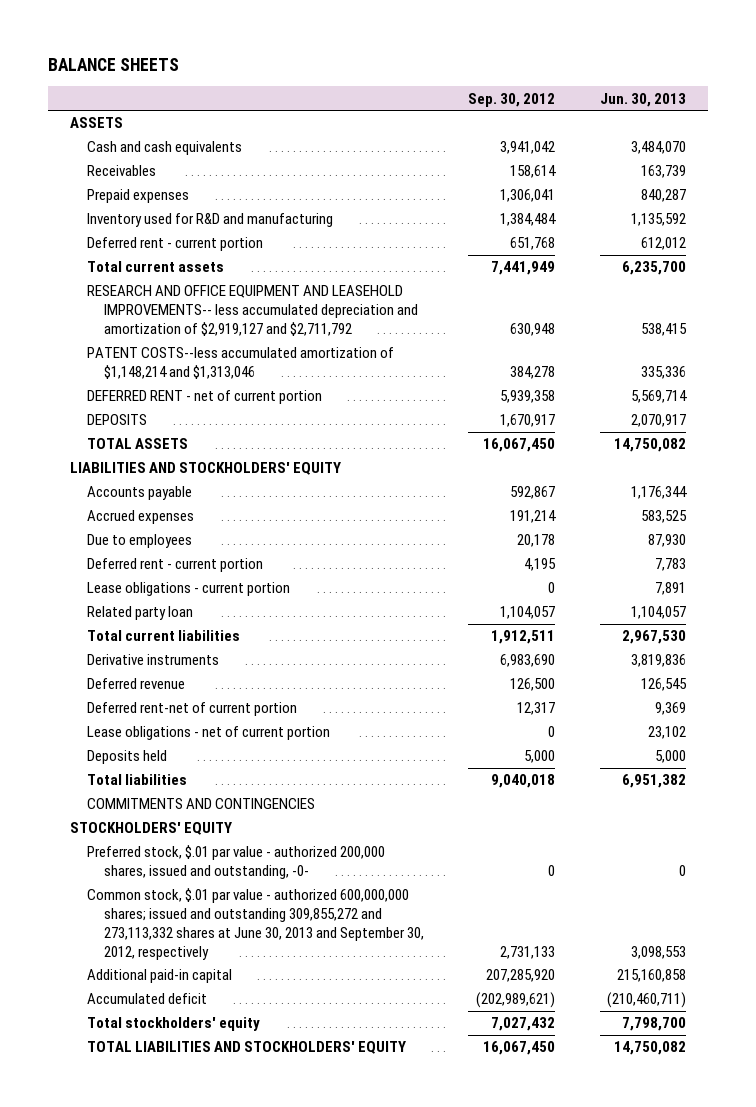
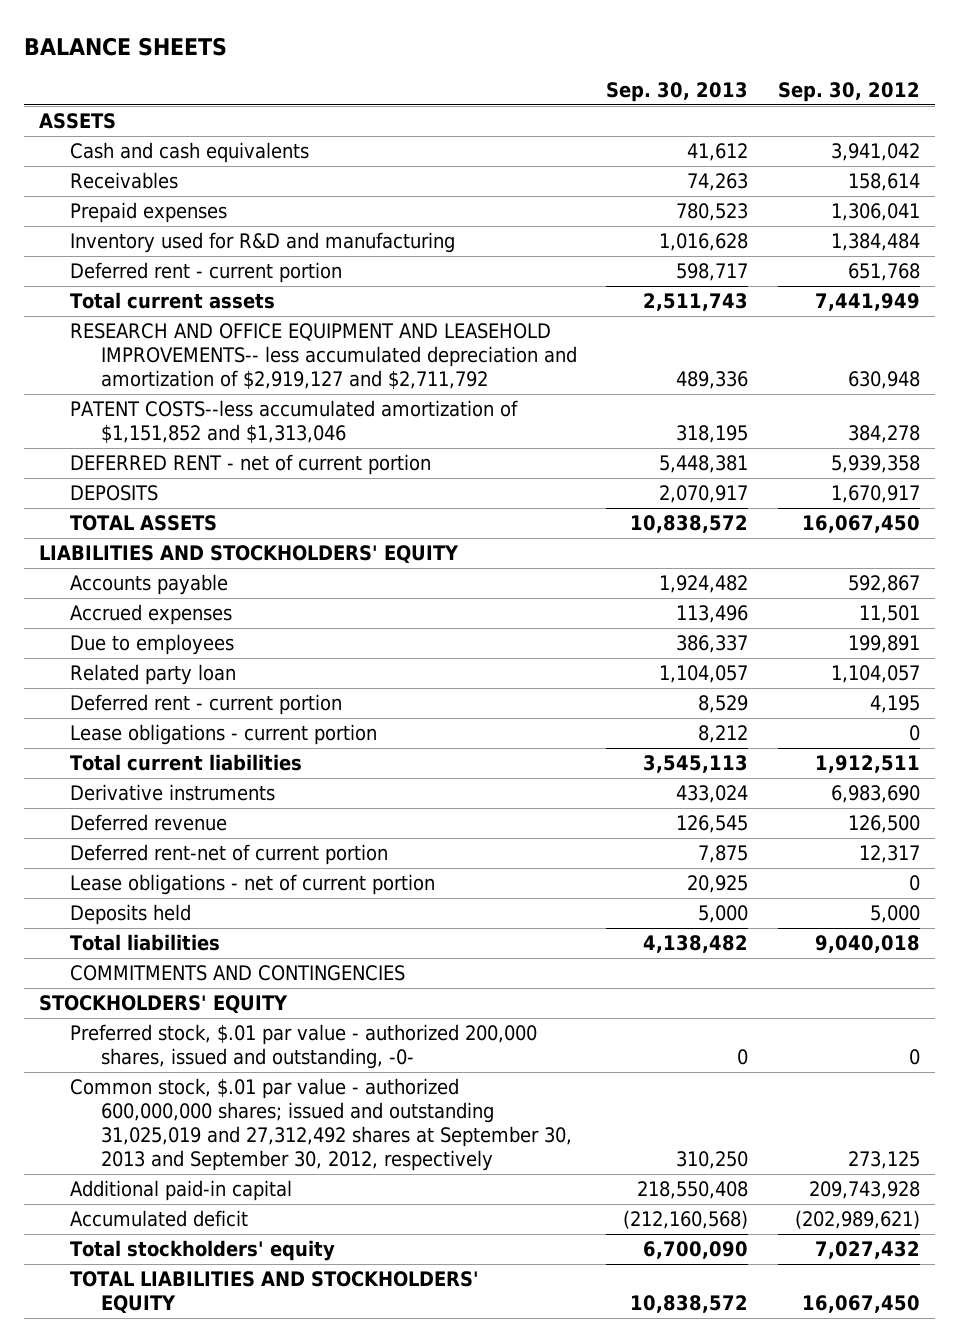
- | Sep. 30, 2012 | Jun. 30, 2013
+ | Sep. 30, 2013 | Sep. 30, 2012
- PATENT COSTS--less accumulated amortization of $1,148,214 and $1,313,046 | 384,278 | 335,336
+ PATENT COSTS--less accumulated amortization of $1,151,852 and $1,313,046 | 318,195 | 384,278
- Accrued expenses | 191,214 | 583,525
- Due to employees | 20,178 | 87,930
+ Accrued expenses | 113,496 | 11,501
+ Due to employees | 386,337 | 199,891
moved up: Related party loan | 1,104,057 | 1,104,057
- Common stock, $.01 par value - authorized 600,000,000 shares; issued and outstanding 309,855,272 and 273,113,332 shares at June 30, 2013 and September 30, 2012, respectively | 2,731,133 | 3,098,553
- Additional paid-in capital | 207,285,920 | 215,160,858
+ Common stock, $.01 par value - authorized 600,000,000 shares; issued and outstanding 31,025,019 and 27,312,492 shares at September 30, 2013 and September 30, 2012, respectively | 310,250 | 273,125
+ Additional paid-in capital | 218,550,408 | 209,743,928

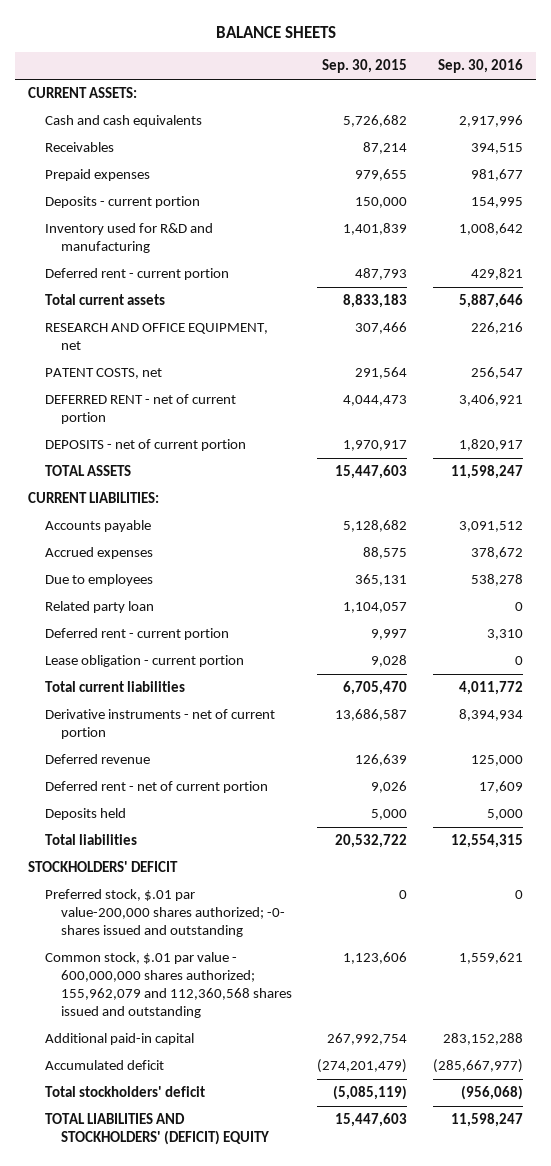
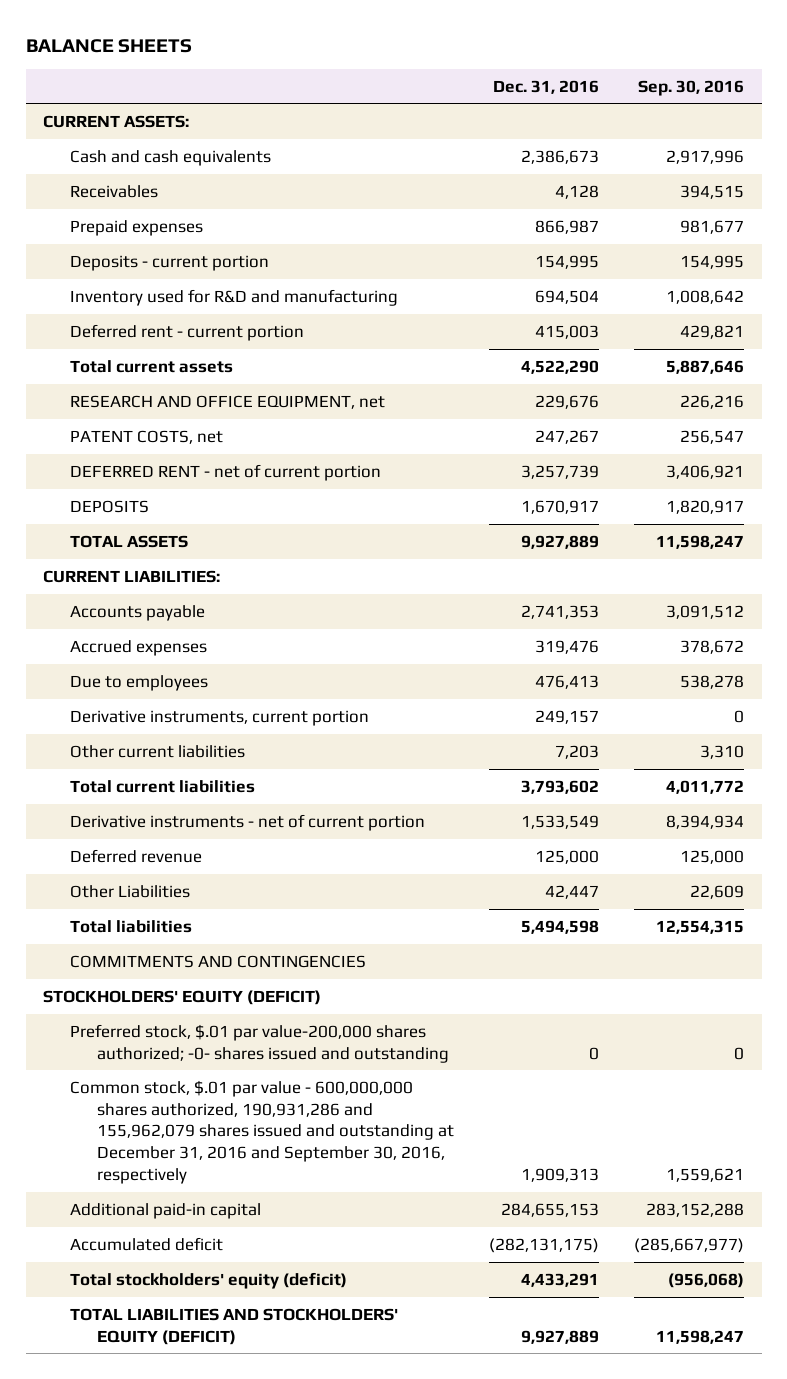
- | Sep. 30, 2015 | Sep. 30, 2016
+ | Dec. 31, 2016 | Sep. 30, 2016
- DEPOSITS - net of current portion | 1,970,917 | 1,820,917
+ DEPOSITS | 1,670,917 | 1,820,917
- Related party loan | 1,104,057 | 0
- Deferred rent - current portion | 9,997 | 3,310
- Lease obligation - current portion | 9,028 | 0
+ Derivative instruments, current portion | 249,157 | 0
+ Other current liabilities | 7,203 | 3,310
- Deferred rent - net of current portion | 9,026 | 17,609
- Deposits held | 5,000 | 5,000
+ Other Liabilities | 42,447 | 22,609
- STOCKHOLDERS' DEFICIT
+ COMMITMENTS AND CONTINGENCIES
+ STOCKHOLDERS' EQUITY (DEFICIT)
- Common stock, $.01 par value - 600,000,000 shares authorized; 155,962,079 and 112,360,568 shares issued and outstanding | 1,123,606 | 1,559,621
+ Common stock, $.01 par value - 600,000,000 shares authorized, 190,931,286 and 155,962,079 shares issued and outstanding at December 31, 2016 and September 30, 2016, respectively | 1,909,313 | 1,559,621
- Total stockholders' deficit | (5,085,119) | (956,068)
- TOTAL LIABILITIES AND STOCKHOLDERS' (DEFICIT) EQUITY | 15,447,603 | 11,598,247
+ Total stockholders' equity (deficit) | 4,433,291 | (956,068)
+ TOTAL LIABILITIES AND STOCKHOLDERS' EQUITY (DEFICIT) | 9,927,889 | 11,598,247

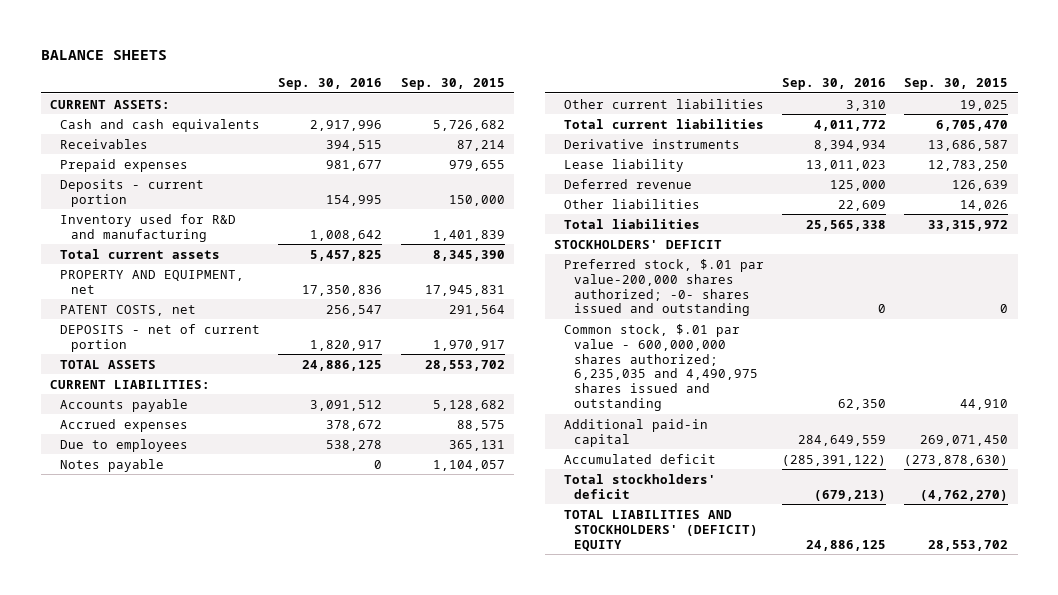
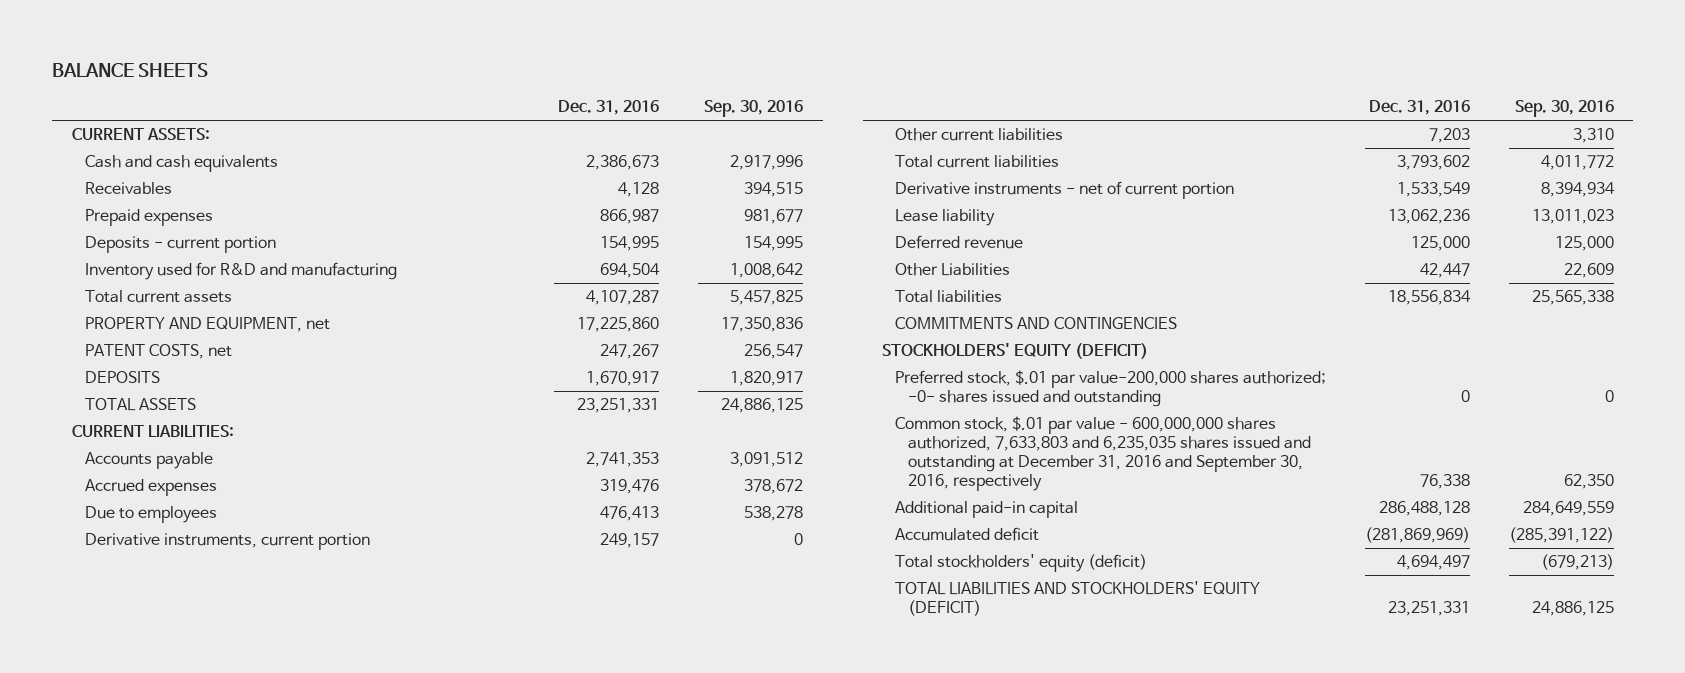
- | Sep. 30, 2016 | Sep. 30, 2015
+ | Dec. 31, 2016 | Sep. 30, 2016
- DEPOSITS - net of current portion | 1,820,917 | 1,970,917
+ DEPOSITS | 1,670,917 | 1,820,917
- Notes payable | 0 | 1,104,057
+ Derivative instruments, current portion | 249,157 | 0
- Derivative instruments | 8,394,934 | 13,686,587
+ Derivative instruments - net of current portion | 1,533,549 | 8,394,934
- Other liabilities | 22,609 | 14,026
+ Other Liabilities | 42,447 | 22,609
- STOCKHOLDERS' DEFICIT
+ COMMITMENTS AND CONTINGENCIES
+ STOCKHOLDERS' EQUITY (DEFICIT)
- Common stock, $.01 par value - 600,000,000 shares authorized; 6,235,035 and 4,490,975 shares issued and outstanding | 62,350 | 44,910
+ Common stock, $.01 par value - 600,000,000 shares authorized, 7,633,803 and 6,235,035 shares issued and outstanding at December 31, 2016 and September 30, 2016, respectively | 76,338 | 62,350
- Total stockholders' deficit | (679,213) | (4,762,270)
- TOTAL LIABILITIES AND STOCKHOLDERS' (DEFICIT) EQUITY | 24,886,125 | 28,553,702
+ Total stockholders' equity (deficit) | 4,694,497 | (679,213)
+ TOTAL LIABILITIES AND STOCKHOLDERS' EQUITY (DEFICIT) | 23,251,331 | 24,886,125

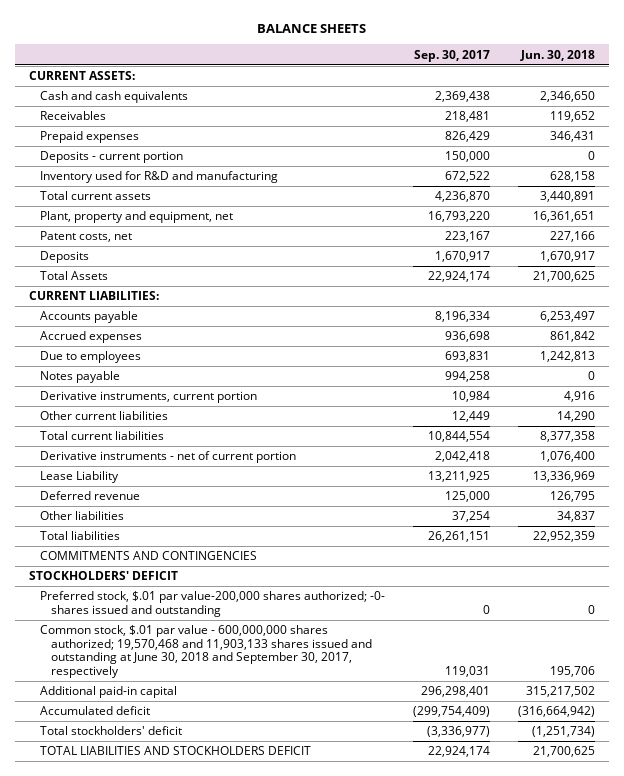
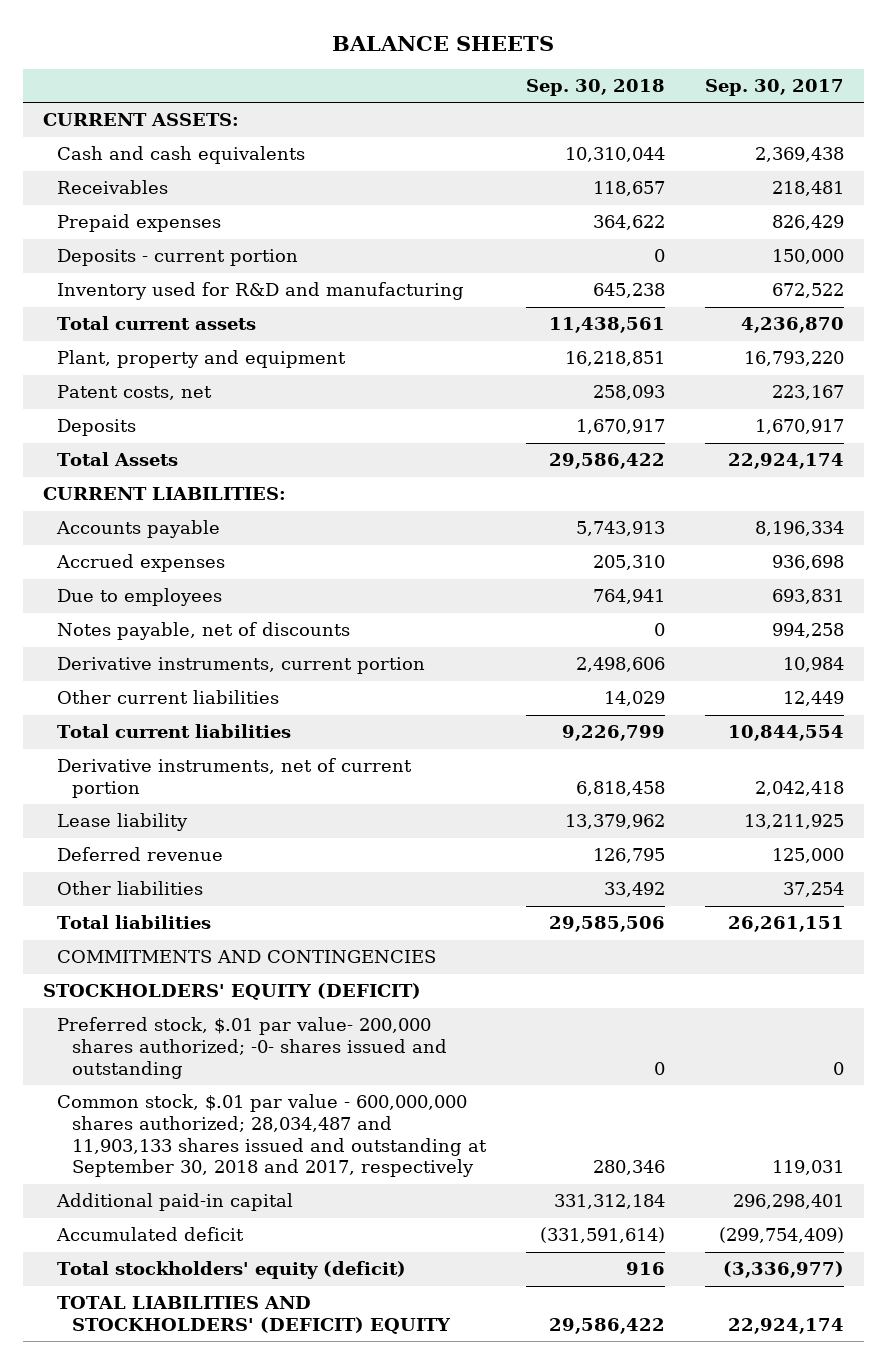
- | Sep. 30, 2017 | Jun. 30, 2018
+ | Sep. 30, 2018 | Sep. 30, 2017
- Plant, property and equipment, net | 16,793,220 | 16,361,651
+ Plant, property and equipment | 16,218,851 | 16,793,220
- Notes payable | 994,258 | 0
+ Notes payable, net of discounts | 0 | 994,258
- Derivative instruments - net of current portion | 2,042,418 | 1,076,400
- Lease Liability | 13,211,925 | 13,336,969
+ Derivative instruments, net of current portion | 6,818,458 | 2,042,418
+ Lease liability | 13,379,962 | 13,211,925
- STOCKHOLDERS' DEFICIT
- Preferred stock, $.01 par value-200,000 shares authorized; -0- shares issued and outstanding | 0 | 0
- Common stock, $.01 par value - 600,000,000 shares authorized; 19,570,468 and 11,903,133 shares issued and outstanding at June 30, 2018 and September 30, 2017, respectively | 119,031 | 195,706
+ STOCKHOLDERS' EQUITY (DEFICIT)
+ Preferred stock, $.01 par value- 200,000 shares authorized; -0- shares issued and outstanding | 0 | 0
+ Common stock, $.01 par value - 600,000,000 shares authorized; 28,034,487 and 11,903,133 shares issued and outstanding at September 30, 2018 and 2017, respectively | 280,346 | 119,031
- Total stockholders' deficit | (3,336,977) | (1,251,734)
- TOTAL LIABILITIES AND STOCKHOLDERS DEFICIT | 22,924,174 | 21,700,625
+ Total stockholders' equity (deficit) | 916 | (3,336,977)
+ TOTAL LIABILITIES AND STOCKHOLDERS' (DEFICIT) EQUITY | 29,586,422 | 22,924,174

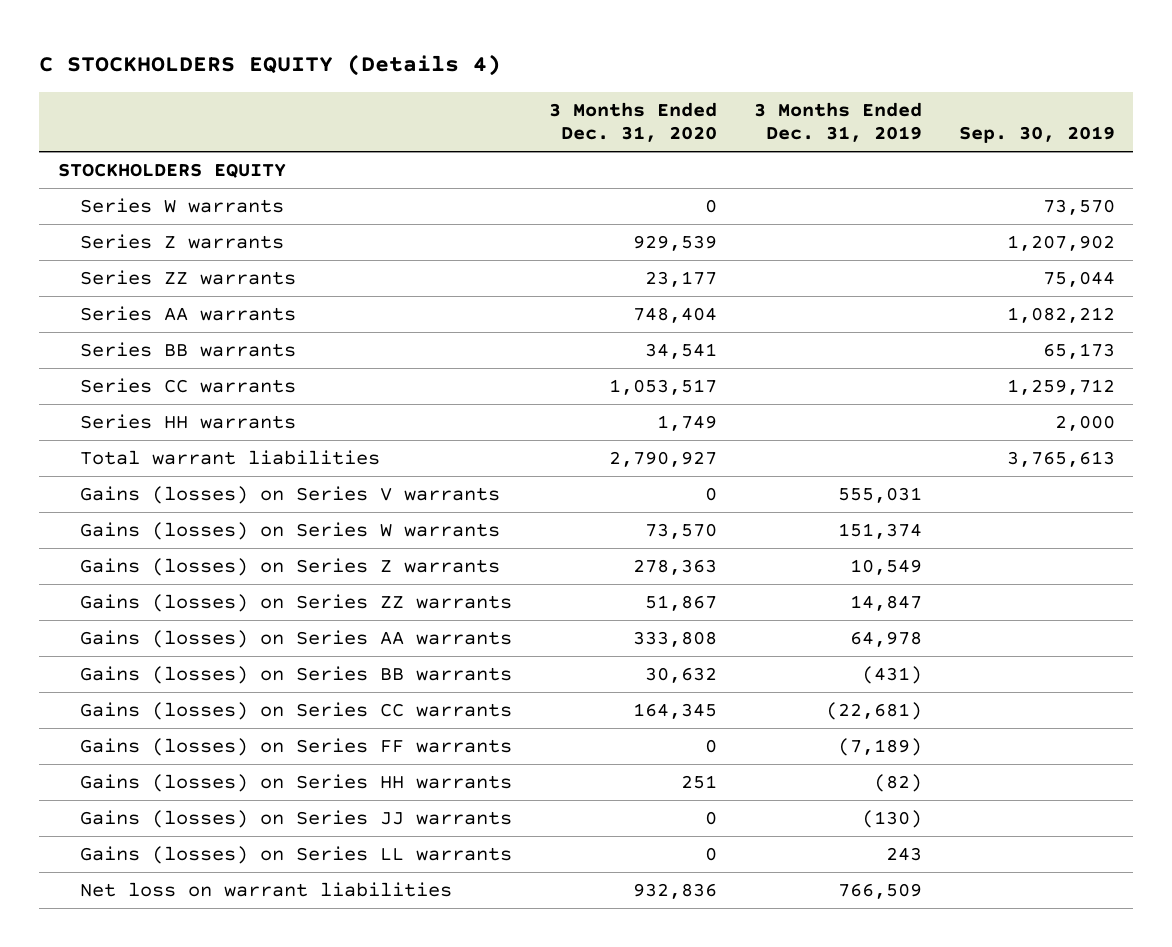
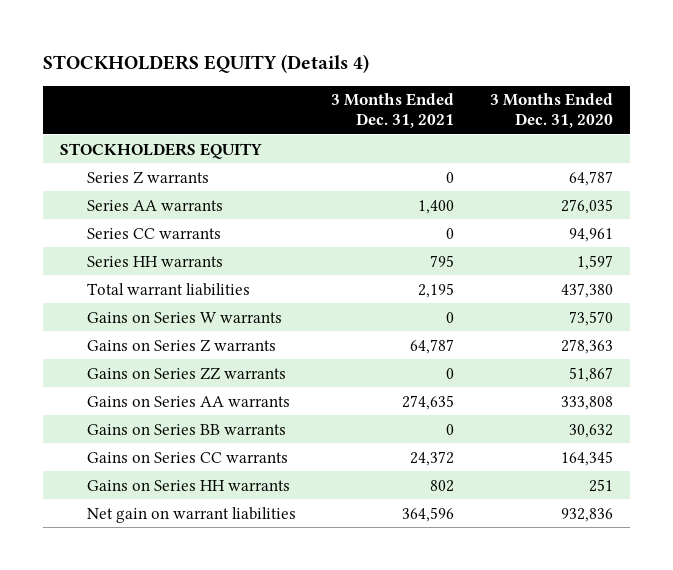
- C STOCKHOLDERS EQUITY (Details 4)
+ STOCKHOLDERS EQUITY (Details 4)
- | 3 Months Ended Dec. 31, 2020 | 3 Months Ended Dec. 31, 2019 | Sep. 30, 2019
+ | 3 Months Ended Dec. 31, 2021 | 3 Months Ended Dec. 31, 2020
- Series W warrants | 0 | | 73,570
- Series Z warrants | 929,539 | | 1,207,902
- Series ZZ warrants | 23,177 | | 75,044
- Series AA warrants | 748,404 | | 1,082,212
- Series BB warrants | 34,541 | | 65,173
- Series CC warrants | 1,053,517 | | 1,259,712
- Series HH warrants | 1,749 | | 2,000
- Total warrant liabilities | 2,790,927 | | 3,765,613
- Gains (losses) on Series V warrants | 0 | 555,031 |
- Gains (losses) on Series W warrants | 73,570 | 151,374 |
- Gains (losses) on Series Z warrants | 278,363 | 10,549 |
- Gains (losses) on Series ZZ warrants | 51,867 | 14,847 |
- Gains (losses) on Series AA warrants | 333,808 | 64,978 |
- Gains (losses) on Series BB warrants | 30,632 | (431) |
- Gains (losses) on Series CC warrants | 164,345 | (22,681) |
- Gains (losses) on Series FF warrants | 0 | (7,189) |
- Gains (losses) on Series HH warrants | 251 | (82) |
- Gains (losses) on Series JJ warrants | 0 | (130) |
- Gains (losses) on Series LL warrants | 0 | 243 |
- Net loss on warrant liabilities | 932,836 | 766,509 |
+ Series Z warrants | 0 | 64,787
+ Series AA warrants | 1,400 | 276,035
+ Series CC warrants | 0 | 94,961
+ Series HH warrants | 795 | 1,597
+ Total warrant liabilities | 2,195 | 437,380
+ Gains on Series W warrants | 0 | 73,570
+ Gains on Series Z warrants | 64,787 | 278,363
+ Gains on Series ZZ warrants | 0 | 51,867
+ Gains on Series AA warrants | 274,635 | 333,808
+ Gains on Series BB warrants | 0 | 30,632
+ Gains on Series CC warrants | 24,372 | 164,345
+ Gains on Series HH warrants | 802 | 251
+ Net gain on warrant liabilities | 364,596 | 932,836

